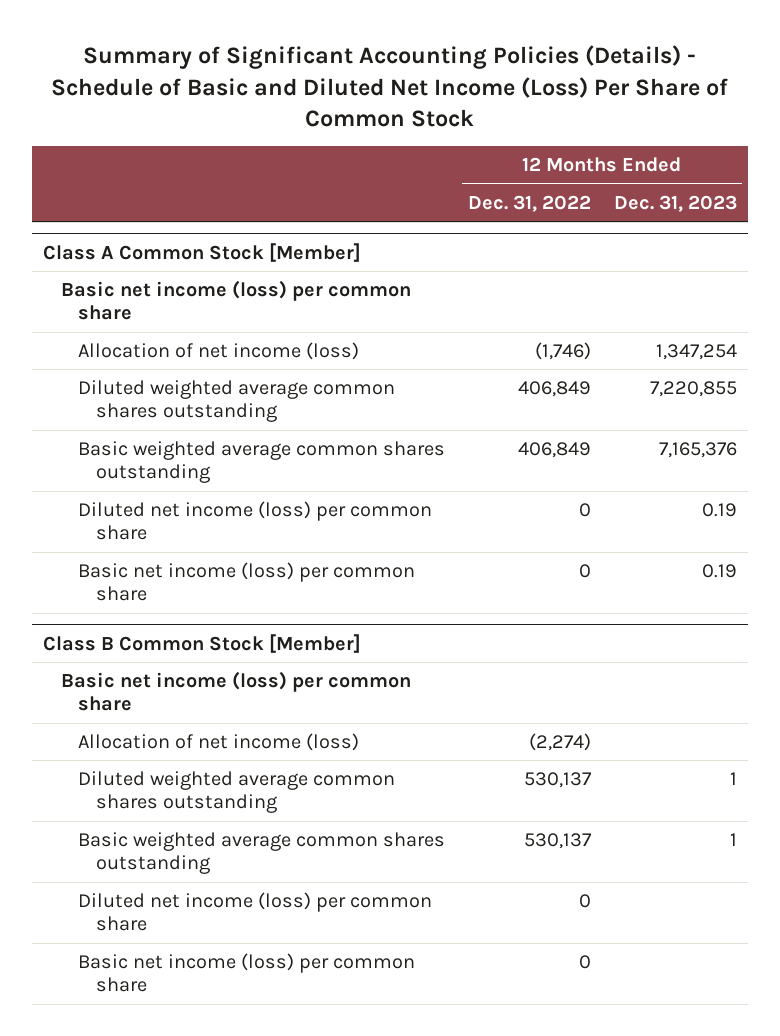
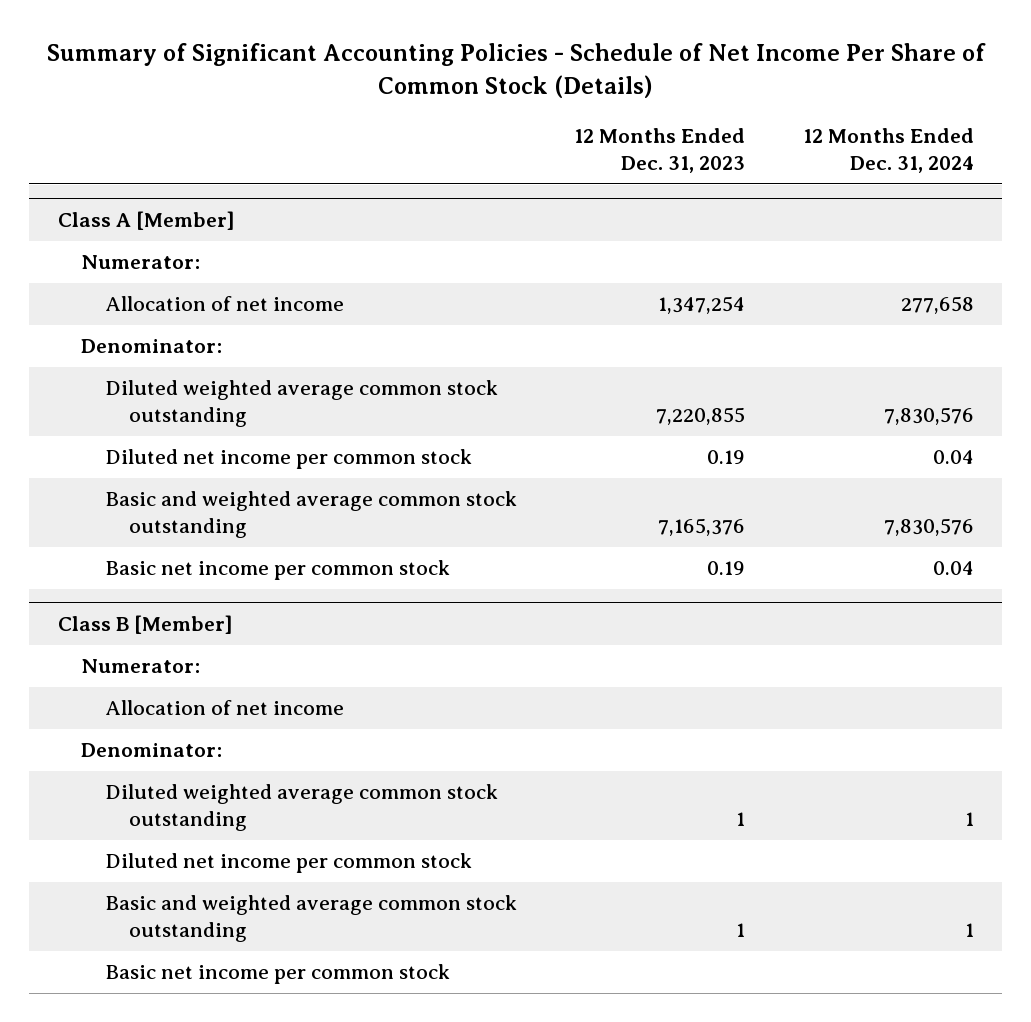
- Summary of Significant Accounting Policies (Details) - Schedule of Basic and Diluted Net Income (Loss) Per Share of Common Stock
+ Summary of Significant Accounting Policies - Schedule of Net Income Per Share of Common Stock (Details)
- | 12 Months Ended Dec. 31, 2022 | 12 Months Ended Dec. 31, 2023
+ | 12 Months Ended Dec. 31, 2023 | 12 Months Ended Dec. 31, 2024
- Class A Common Stock [Member]
- Basic net income (loss) per common share
- Allocation of net income (loss) | (1,746) | 1,347,254
- Diluted weighted average common shares outstanding | 406,849 | 7,220,855
- Basic weighted average common shares outstanding | 406,849 | 7,165,376
- Diluted net income (loss) per common share | 0 | 0.19
- Basic net income (loss) per common share | 0 | 0.19
- Class B Common Stock [Member]
- Basic net income (loss) per common share
- Allocation of net income (loss) | (2,274) |
- Diluted weighted average common shares outstanding | 530,137 | 1
- Basic weighted average common shares outstanding | 530,137 | 1
- Diluted net income (loss) per common share | 0 |
- Basic net income (loss) per common share | 0 |
+ Class A [Member]
+ Numerator:
+ Allocation of net income | 1,347,254 | 277,658
+ Denominator:
+ Diluted weighted average common stock outstanding | 7,220,855 | 7,830,576
+ Diluted net income per common stock | 0.19 | 0.04
+ Basic and weighted average common stock outstanding | 7,165,376 | 7,830,576
+ Basic net income per common stock | 0.19 | 0.04
+ Class B [Member]
+ Numerator:
+ Allocation of net income
+ Denominator:
+ Diluted weighted average common stock outstanding | 1 | 1
+ Diluted net income per common stock
+ Basic and weighted average common stock outstanding | 1 | 1
+ Basic net income per common stock

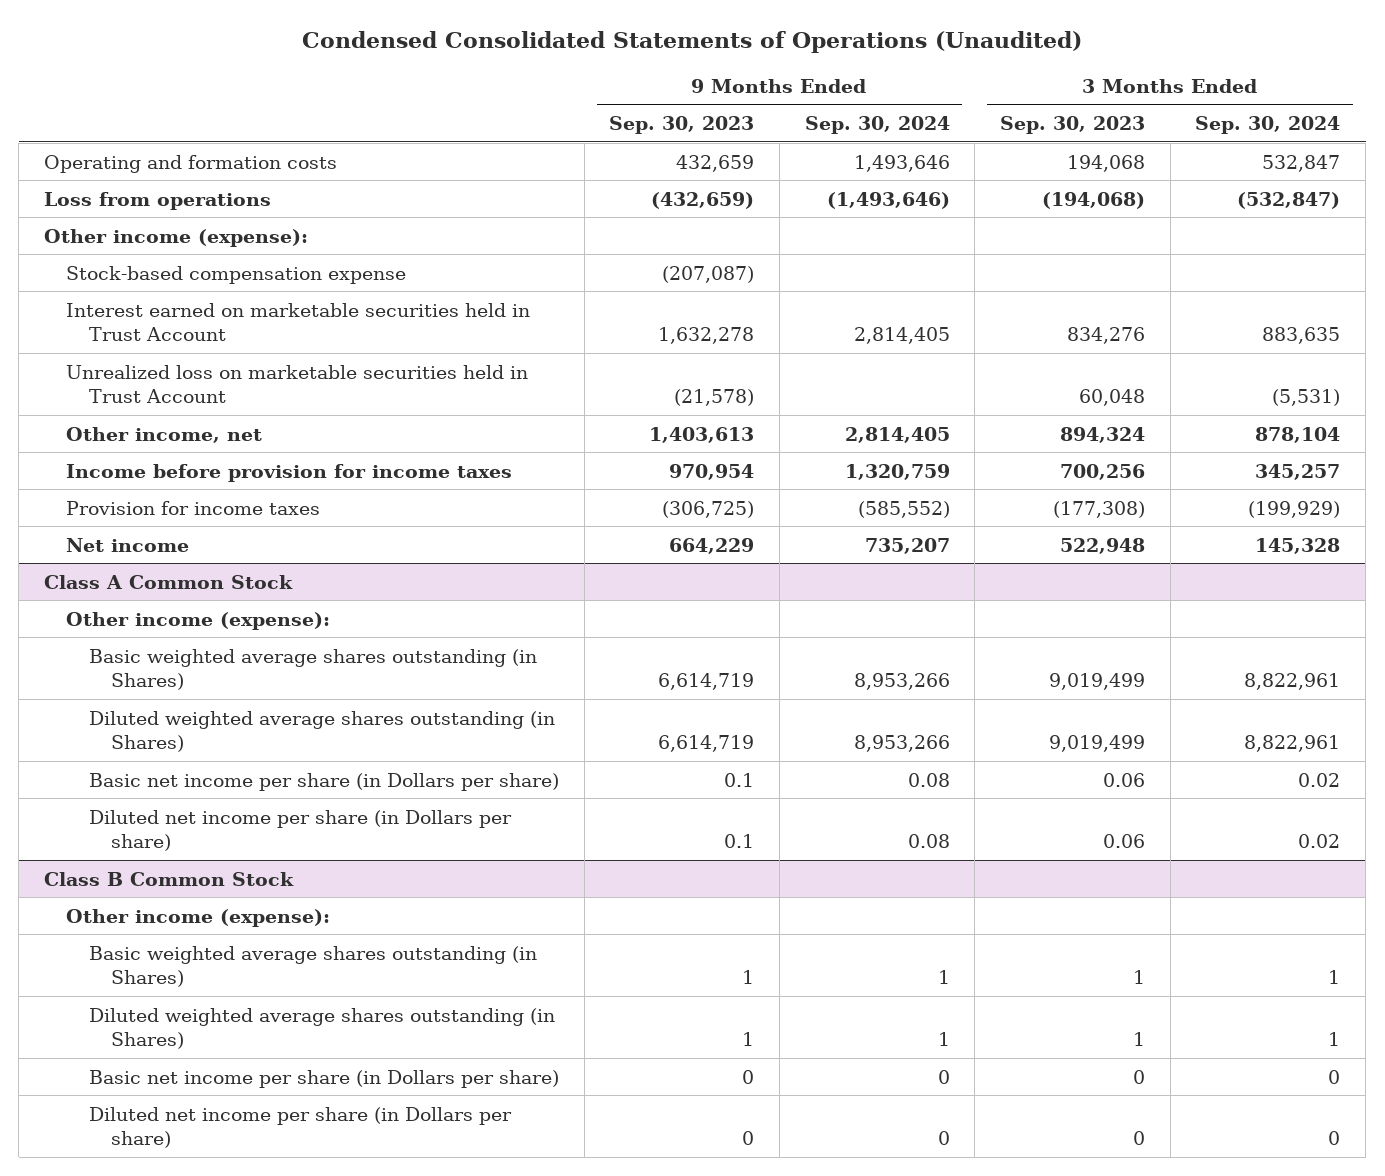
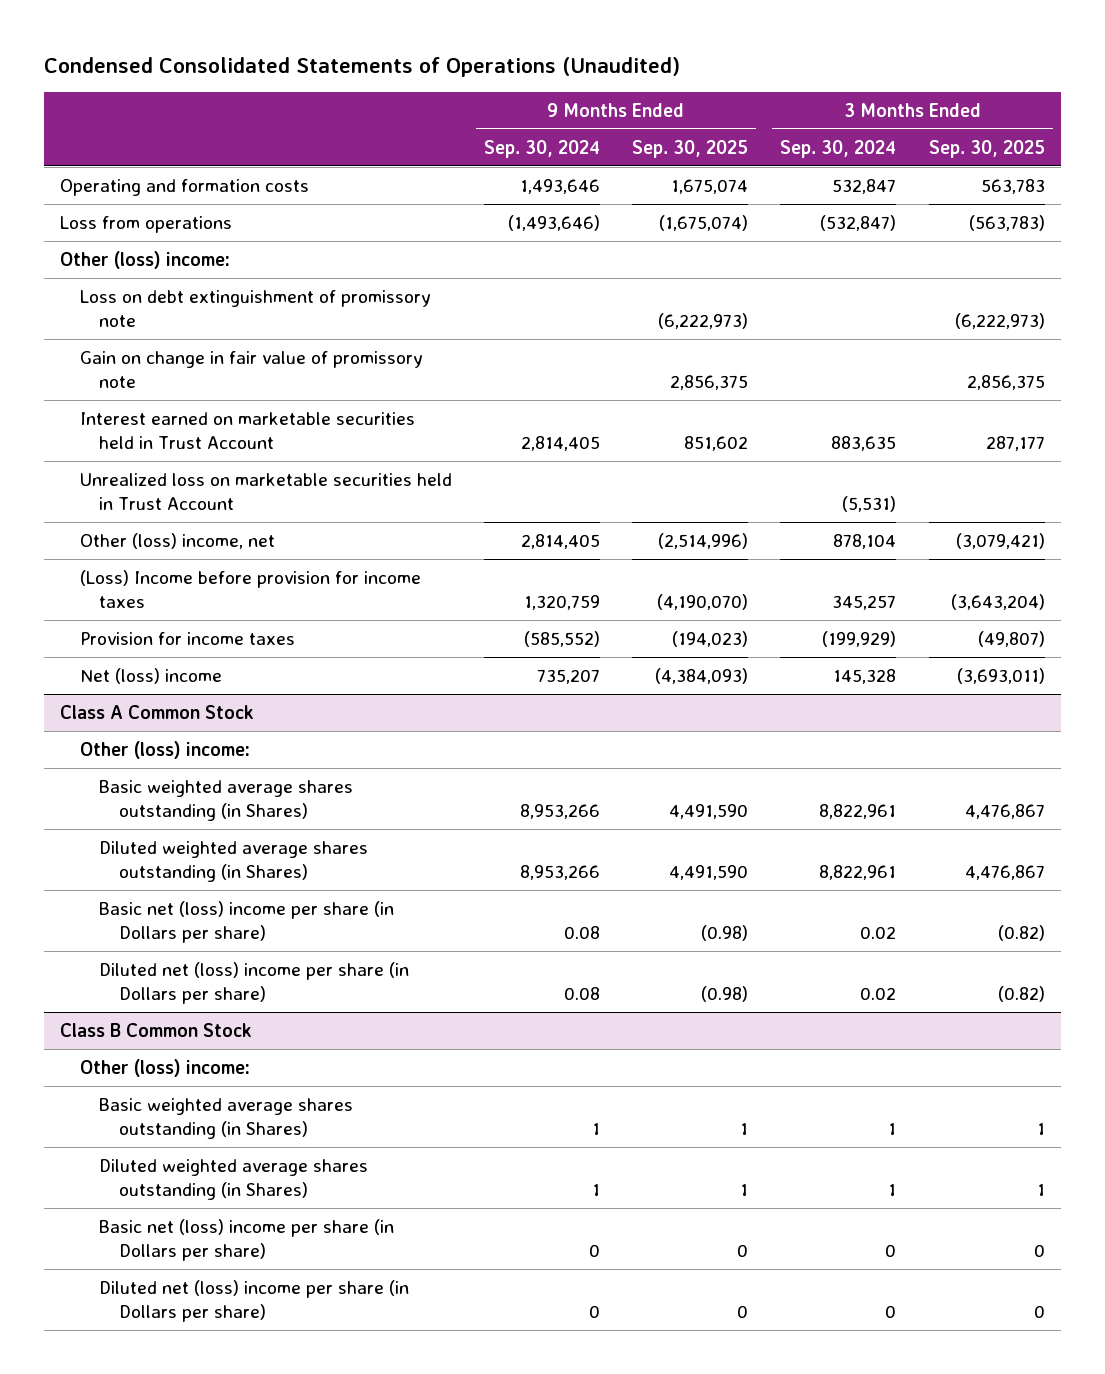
- | 9 Months Ended Sep. 30, 2023 | 9 Months Ended Sep. 30, 2024 | 3 Months Ended Sep. 30, 2023 | 3 Months Ended Sep. 30, 2024
+ | 9 Months Ended Sep. 30, 2024 | 9 Months Ended Sep. 30, 2025 | 3 Months Ended Sep. 30, 2024 | 3 Months Ended Sep. 30, 2025
- Other income (expense):
- Stock-based compensation expense | (207,087) | | |
+ Other (loss) income:
+ Loss on debt extinguishment of promissory note | | (6,222,973) | | (6,222,973)
+ Gain on change in fair value of promissory note | | 2,856,375 | | 2,856,375
- Other income, net | 1,403,613 | 2,814,405 | 894,324 | 878,104
- Income before provision for income taxes | 970,954 | 1,320,759 | 700,256 | 345,257
+ Other (loss) income, net | 2,814,405 | (2,514,996) | 878,104 | (3,079,421)
+ (Loss) Income before provision for income taxes | 1,320,759 | (4,190,070) | 345,257 | (3,643,204)
- Net income | 664,229 | 735,207 | 522,948 | 145,328
+ Net (loss) income | 735,207 | (4,384,093) | 145,328 | (3,693,011)
@ Class A Common Stock
- Other income (expense):
+ Other (loss) income:
- Basic net income per share (in Dollars per share) | 0.1 | 0.08 | 0.06 | 0.02
- Diluted net income per share (in Dollars per share) | 0.1 | 0.08 | 0.06 | 0.02
+ Basic net (loss) income per share (in Dollars per share) | 0.08 | (0.98) | 0.02 | (0.82)
+ Diluted net (loss) income per share (in Dollars per share) | 0.08 | (0.98) | 0.02 | (0.82)
@ Class B Common Stock
- Other income (expense):
+ Other (loss) income:
- Basic net income per share (in Dollars per share) | 0 | 0 | 0 | 0
- Diluted net income per share (in Dollars per share) | 0 | 0 | 0 | 0
+ Basic net (loss) income per share (in Dollars per share) | 0 | 0 | 0 | 0
+ Diluted net (loss) income per share (in Dollars per share) | 0 | 0 | 0 | 0

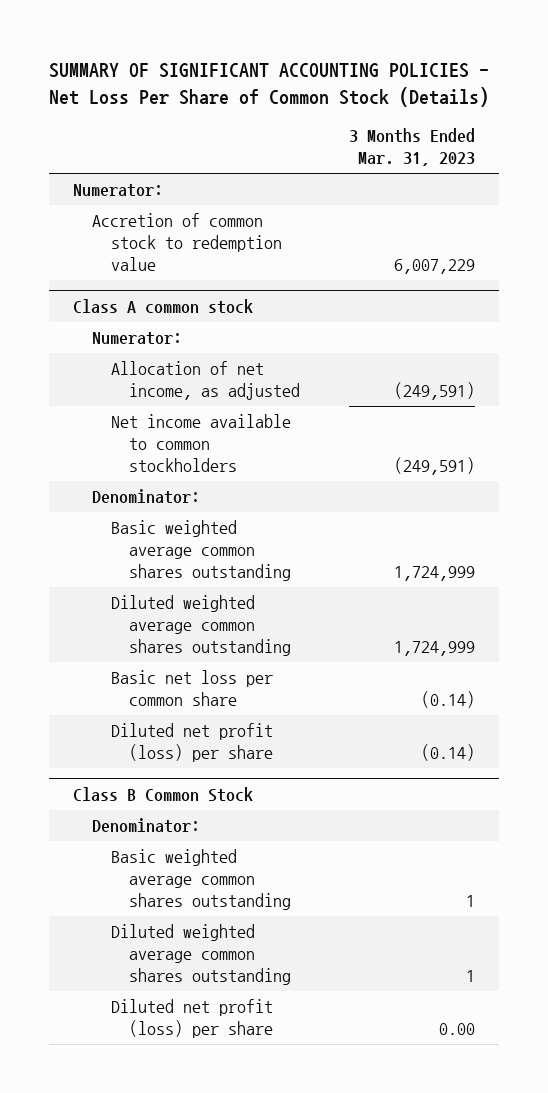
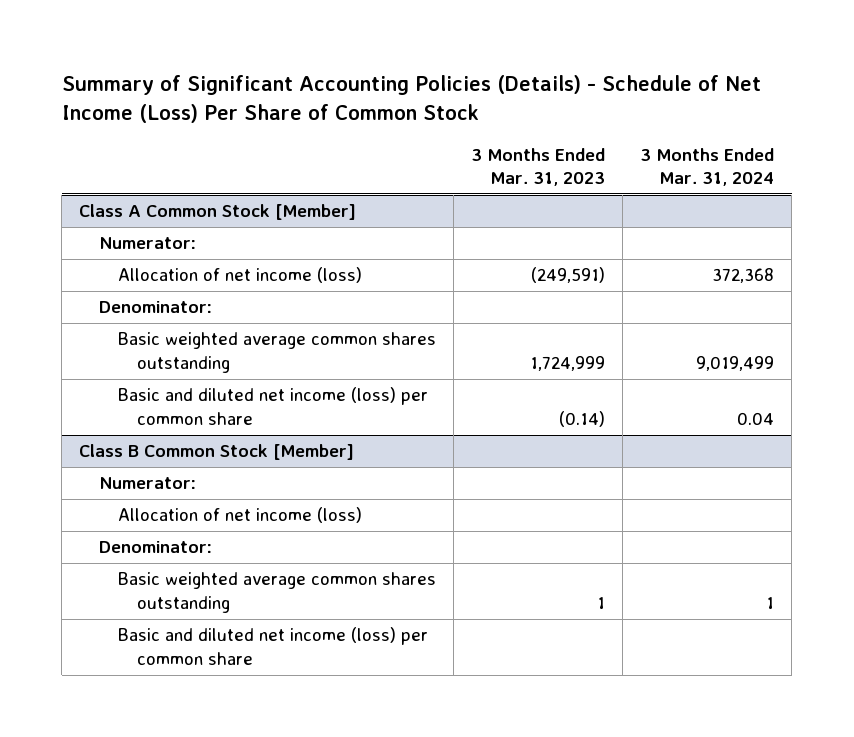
- SUMMARY OF SIGNIFICANT ACCOUNTING POLICIES - Net Loss Per Share of Common Stock (Details)
+ Summary of Significant Accounting Policies (Details) - Schedule of Net Income (Loss) Per Share of Common Stock
- | 3 Months Ended Mar. 31, 2023
+ | 3 Months Ended Mar. 31, 2023 | 3 Months Ended Mar. 31, 2024
- Numerator:
- Accretion of common stock to redemption value | 6,007,229
- Class A common stock
+ Class A Common Stock [Member]
- Allocation of net income, as adjusted | (249,591)
- Net income available to common stockholders | (249,591)
+ Allocation of net income (loss) | (249,591) | 372,368
- Diluted weighted average common shares outstanding | 1,724,999
- Basic net loss per common share | (0.14)
- Diluted net profit (loss) per share | (0.14)
- Class B Common Stock
+ Basic and diluted net income (loss) per common share | (0.14) | 0.04
+ Class B Common Stock [Member]
+ Numerator:
+ Allocation of net income (loss)
- Diluted weighted average common shares outstanding | 1
- Diluted net profit (loss) per share | 0.00
+ Basic and diluted net income (loss) per common share

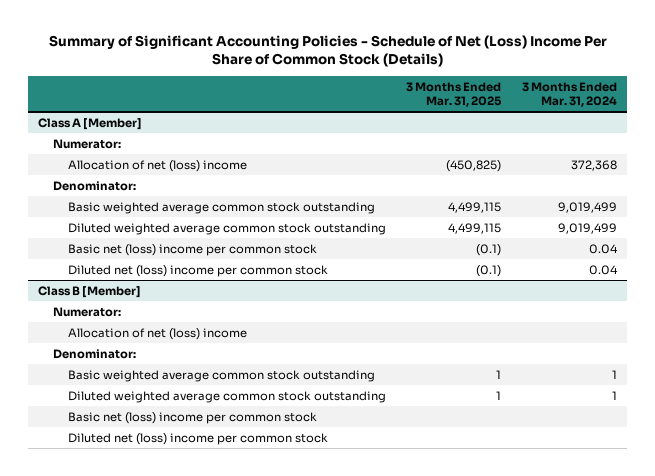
- Summary of Significant Accounting Policies (Details) - Schedule of Net Income (Loss) Per Share of Common Stock
+ Summary of Significant Accounting Policies - Schedule of Net (Loss) Income Per Share of Common Stock (Details)
- | 3 Months Ended Mar. 31, 2023 | 3 Months Ended Mar. 31, 2024
+ | 3 Months Ended Mar. 31, 2025 | 3 Months Ended Mar. 31, 2024
- Class A Common Stock [Member]
+ Class A [Member]
- Allocation of net income (loss) | (249,591) | 372,368
+ Allocation of net (loss) income | (450,825) | 372,368
- Basic weighted average common shares outstanding | 1,724,999 | 9,019,499
- Basic and diluted net income (loss) per common share | (0.14) | 0.04
- Class B Common Stock [Member]
+ Basic weighted average common stock outstanding | 4,499,115 | 9,019,499
+ Diluted weighted average common stock outstanding | 4,499,115 | 9,019,499
+ Basic net (loss) income per common stock | (0.1) | 0.04
+ Diluted net (loss) income per common stock | (0.1) | 0.04
+ Class B [Member]
- Allocation of net income (loss)
+ Allocation of net (loss) income
- Basic weighted average common shares outstanding | 1 | 1
- Basic and diluted net income (loss) per common share
+ Basic weighted average common stock outstanding | 1 | 1
+ Diluted weighted average common stock outstanding | 1 | 1
+ Basic net (loss) income per common stock
+ Diluted net (loss) income per common stock

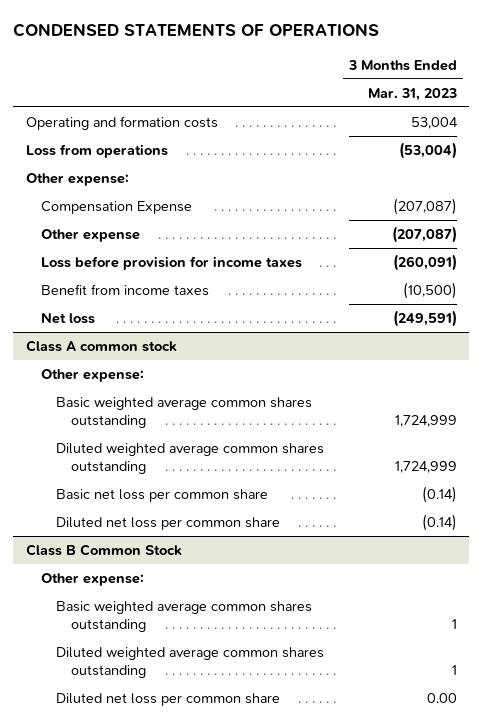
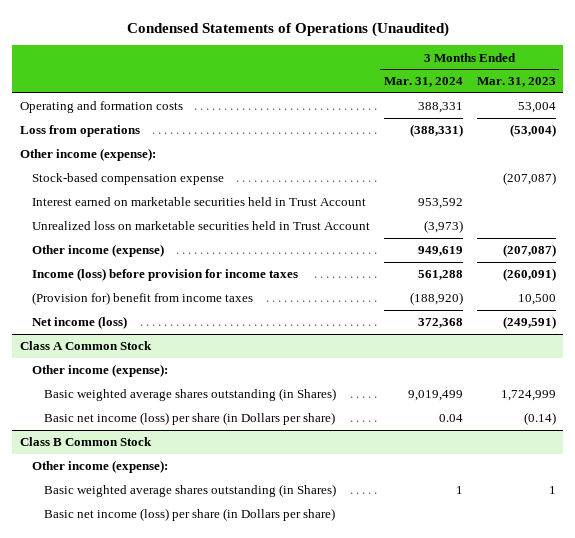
- CONDENSED STATEMENTS OF OPERATIONS
+ Condensed Statements of Operations (Unaudited)
- | 3 Months Ended Mar. 31, 2023
+ | 3 Months Ended Mar. 31, 2024 | 3 Months Ended Mar. 31, 2023
- Other expense:
- Compensation Expense | (207,087)
- Other expense | (207,087)
- Loss before provision for income taxes | (260,091)
- Benefit from income taxes | (10,500)
- Net loss | (249,591)
- Class A common stock
- Other expense:
- Basic weighted average common shares outstanding | 1,724,999
- Diluted weighted average common shares outstanding | 1,724,999
- Basic net loss per common share | (0.14)
- Diluted net loss per common share | (0.14)
+ Other income (expense):
+ Stock-based compensation expense | | (207,087)
+ Interest earned on marketable securities held in Trust Account | 953,592 |
+ Unrealized loss on marketable securities held in Trust Account | (3,973) |
+ Other income (expense) | 949,619 | (207,087)
+ Income (loss) before provision for income taxes | 561,288 | (260,091)
+ (Provision for) benefit from income taxes | (188,920) | 10,500
+ Net income (loss) | 372,368 | (249,591)
+ Class A Common Stock
+ Other income (expense):
+ Basic weighted average shares outstanding (in Shares) | 9,019,499 | 1,724,999
+ Basic net income (loss) per share (in Dollars per share) | 0.04 | (0.14)
@ Class B Common Stock
- Other expense:
- Basic weighted average common shares outstanding | 1
- Diluted weighted average common shares outstanding | 1
- Diluted net loss per common share | 0.00
+ Other income (expense):
+ Basic weighted average shares outstanding (in Shares) | 1 | 1
+ Basic net income (loss) per share (in Dollars per share)

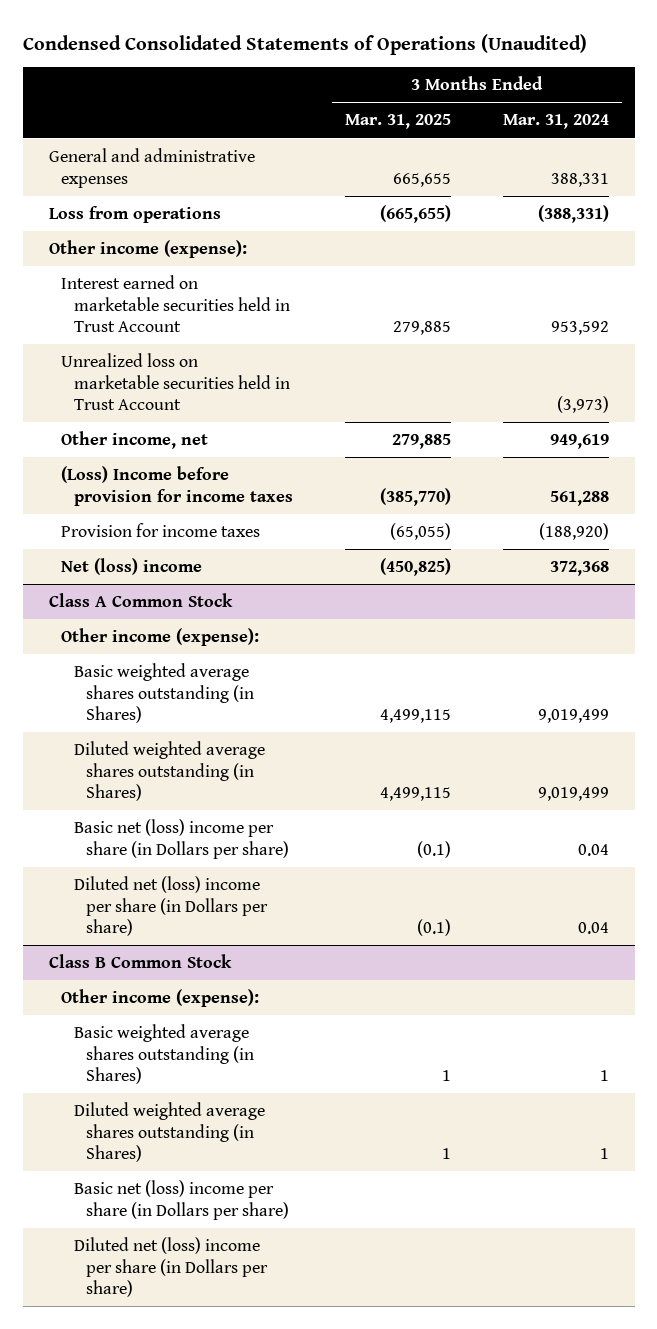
- Condensed Statements of Operations (Unaudited)
+ Condensed Consolidated Statements of Operations (Unaudited)
- | 3 Months Ended Mar. 31, 2024 | 3 Months Ended Mar. 31, 2023
+ | 3 Months Ended Mar. 31, 2025 | 3 Months Ended Mar. 31, 2024
- Operating and formation costs | 388,331 | 53,004
+ General and administrative expenses | 665,655 | 388,331
- Stock-based compensation expense | | (207,087)
- Other income (expense) | 949,619 | (207,087)
- Income (loss) before provision for income taxes | 561,288 | (260,091)
- (Provision for) benefit from income taxes | (188,920) | 10,500
- Net income (loss) | 372,368 | (249,591)
+ Other income, net | 279,885 | 949,619
+ (Loss) Income before provision for income taxes | (385,770) | 561,288
+ Provision for income taxes | (65,055) | (188,920)
+ Net (loss) income | (450,825) | 372,368
@ Class A Common Stock
- Basic net income (loss) per share (in Dollars per share) | 0.04 | (0.14)
+ Diluted weighted average shares outstanding (in Shares) | 4,499,115 | 9,019,499
+ Basic net (loss) income per share (in Dollars per share) | (0.1) | 0.04
+ Diluted net (loss) income per share (in Dollars per share) | (0.1) | 0.04
@ Class B Common Stock
- Basic net income (loss) per share (in Dollars per share)
+ Diluted weighted average shares outstanding (in Shares) | 1 | 1
+ Basic net (loss) income per share (in Dollars per share)
+ Diluted net (loss) income per share (in Dollars per share)

